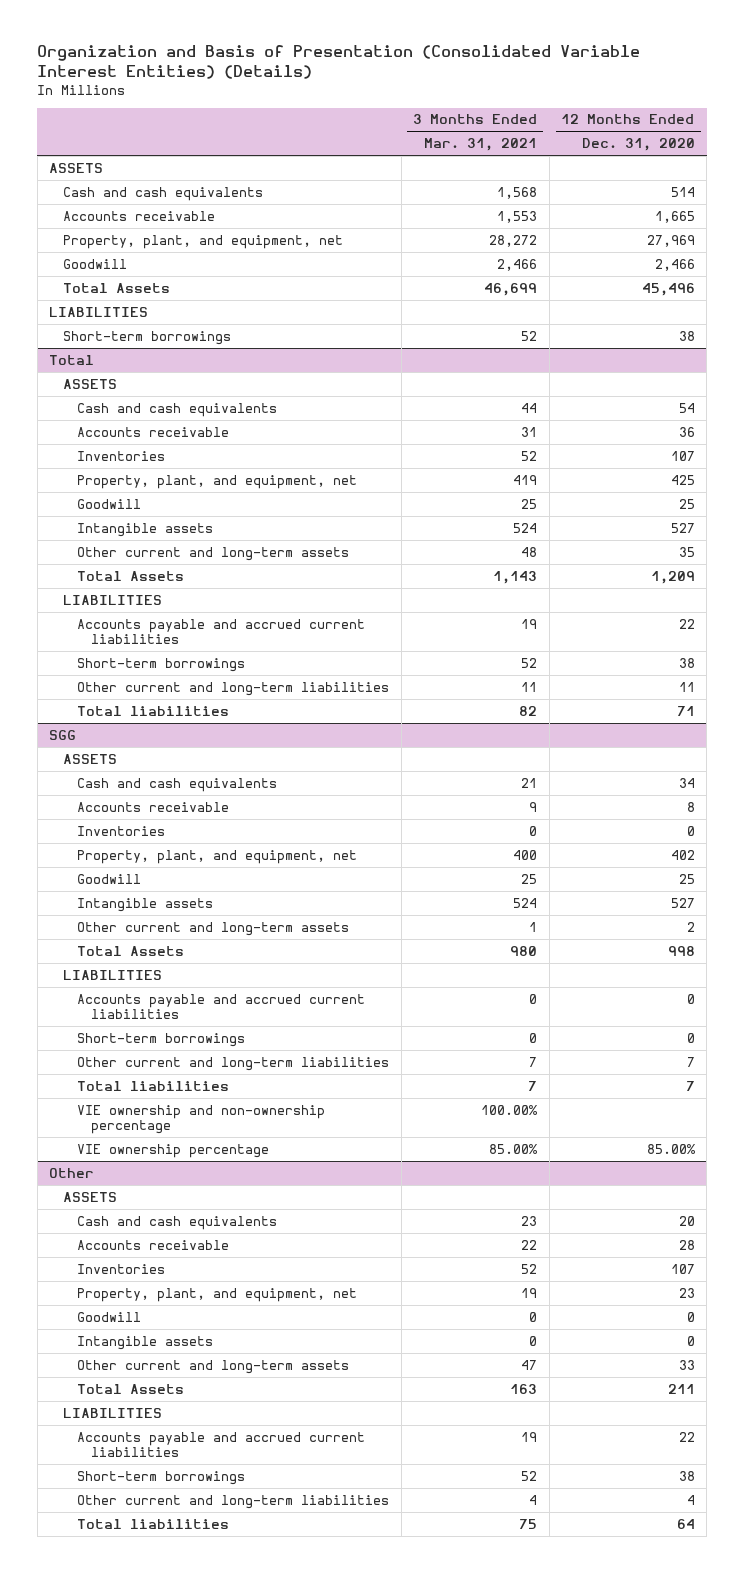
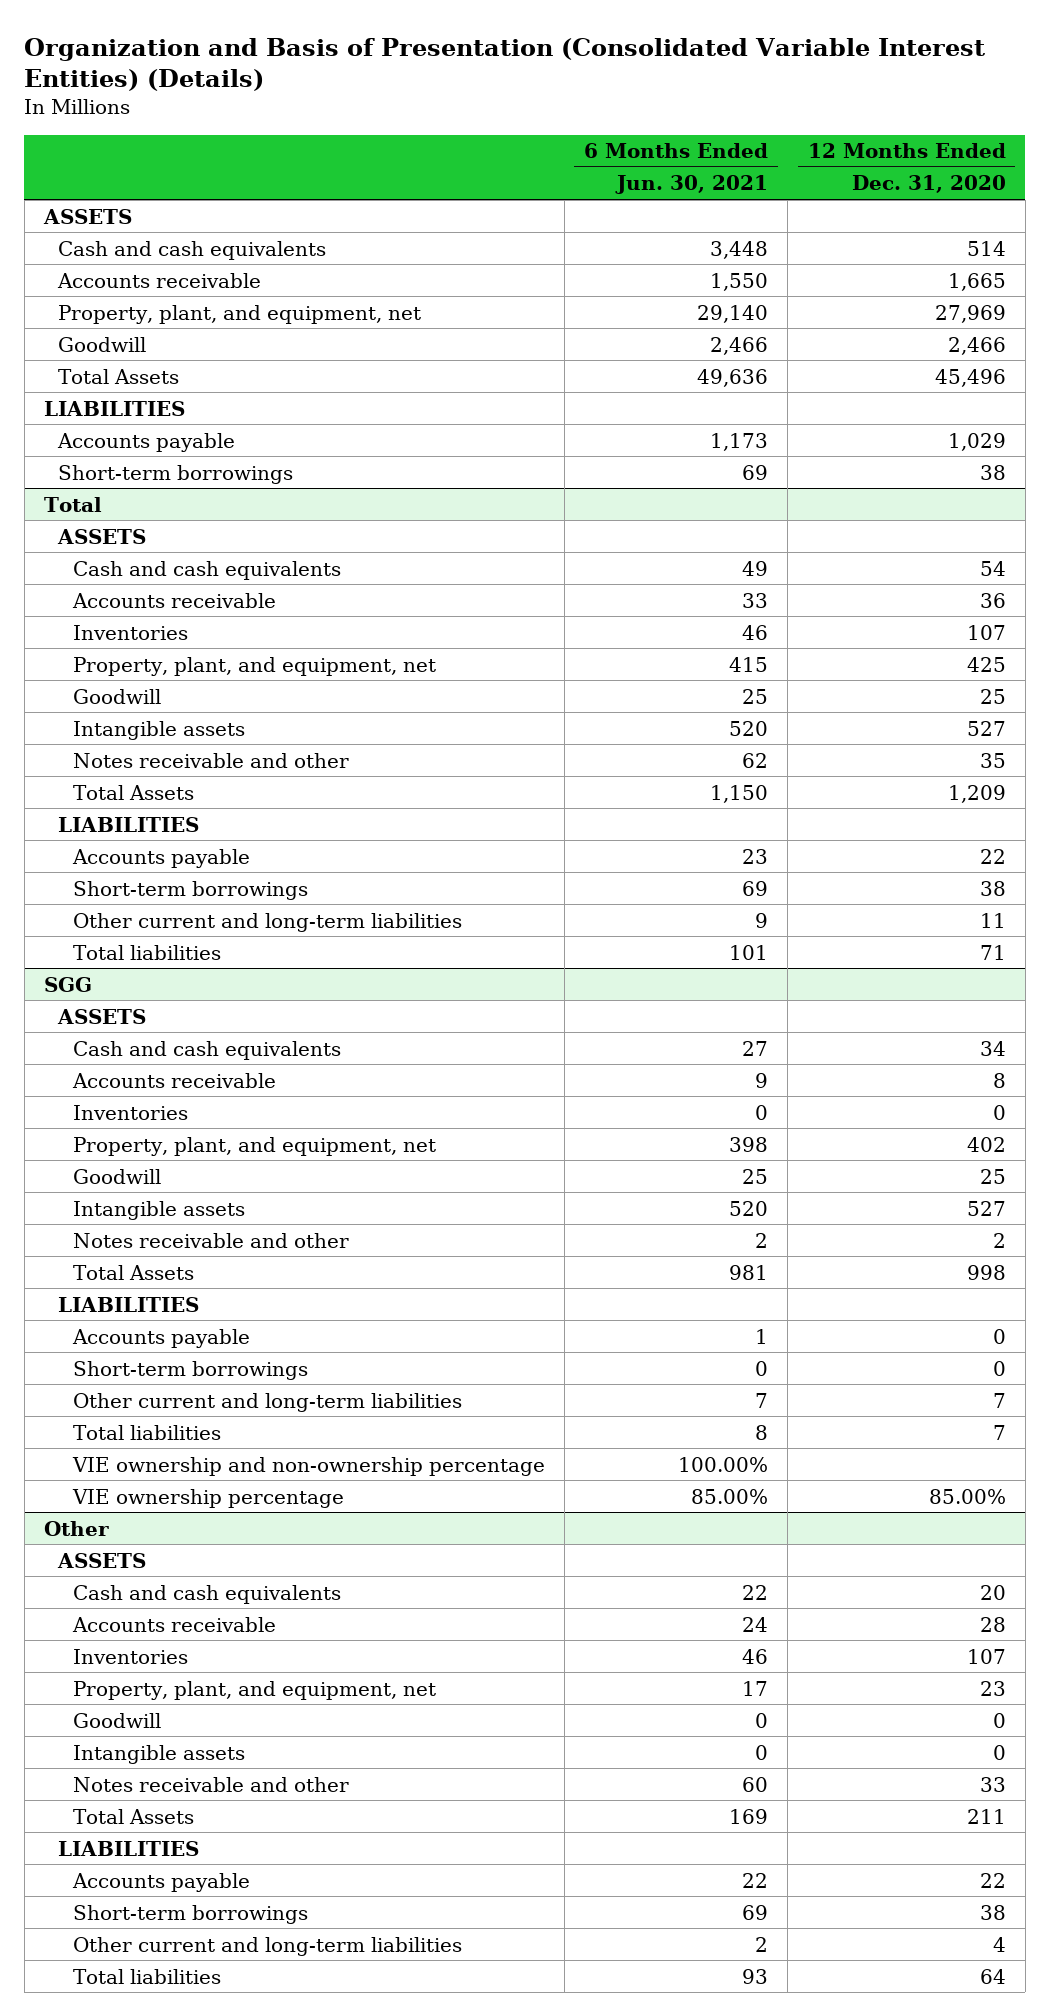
- | 3 Months Ended Mar. 31, 2021 | 12 Months Ended Dec. 31, 2020
+ | 6 Months Ended Jun. 30, 2021 | 12 Months Ended Dec. 31, 2020
+ Accounts payable | 1,173 | 1,029
@ Total
- Other current and long-term assets | 48 | 35
+ Notes receivable and other | 62 | 35
- Accounts payable and accrued current liabilities | 19 | 22
+ Accounts payable | 23 | 22
@ SGG
- Other current and long-term assets | 1 | 2
+ Notes receivable and other | 2 | 2
- Accounts payable and accrued current liabilities | 0 | 0
+ Accounts payable | 1 | 0
@ Other
- Other current and long-term assets | 47 | 33
+ Notes receivable and other | 60 | 33
- Accounts payable and accrued current liabilities | 19 | 22
+ Accounts payable | 22 | 22

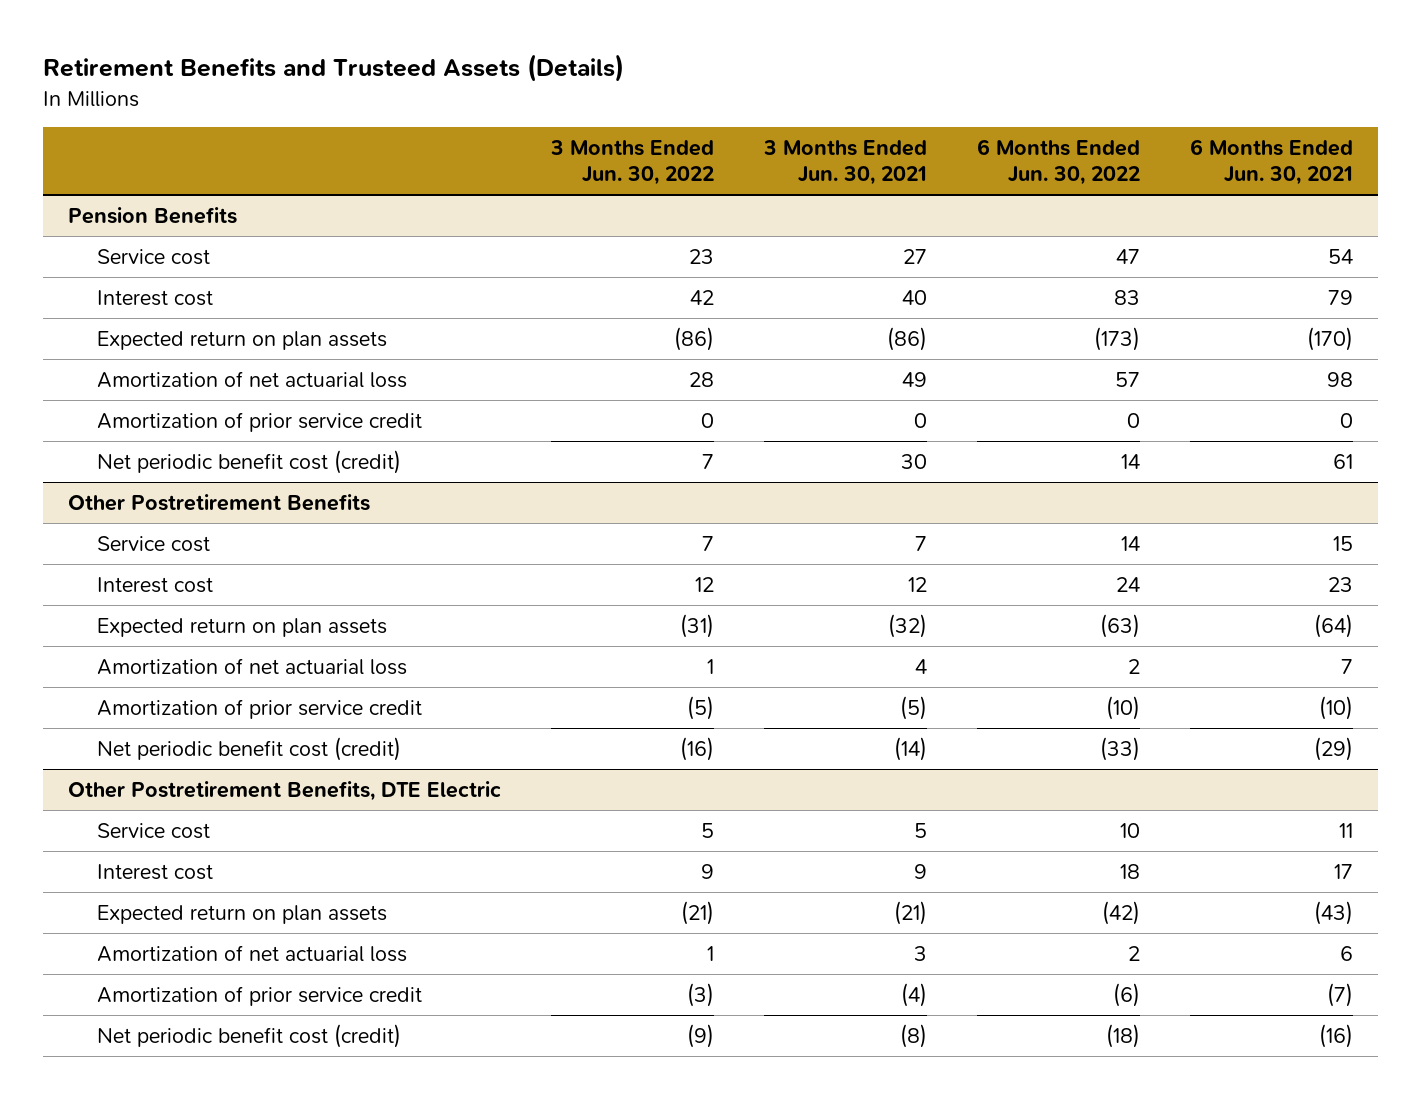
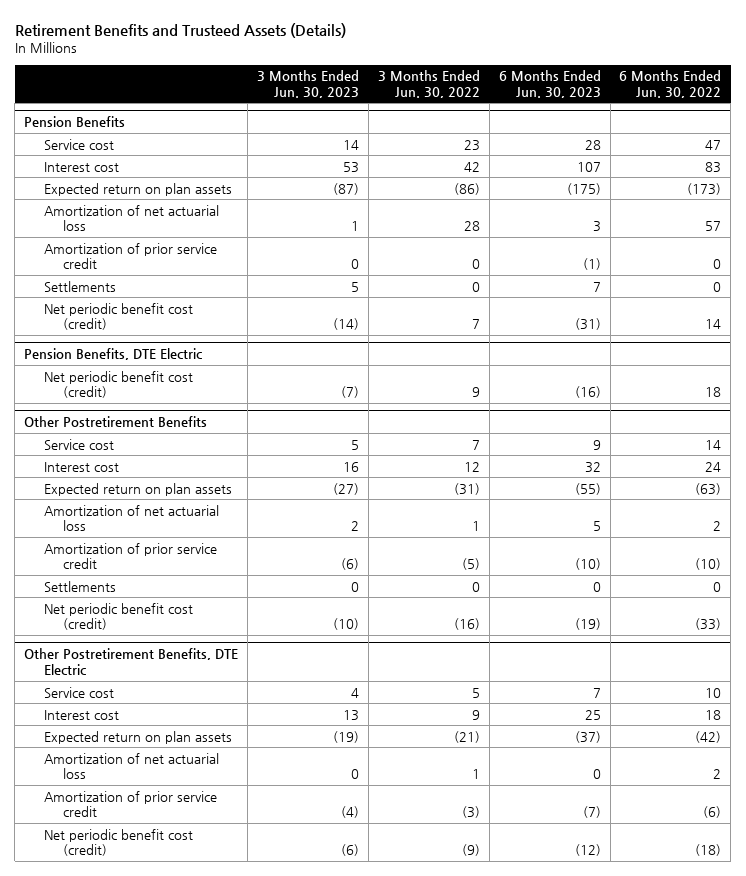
- | 3 Months Ended Jun. 30, 2022 | 3 Months Ended Jun. 30, 2021 | 6 Months Ended Jun. 30, 2022 | 6 Months Ended Jun. 30, 2021
+ | 3 Months Ended Jun. 30, 2023 | 3 Months Ended Jun. 30, 2022 | 6 Months Ended Jun. 30, 2023 | 6 Months Ended Jun. 30, 2022
@ Pension Benefits
+ Settlements | 5 | 0 | 7 | 0
+ Pension Benefits, DTE Electric
+ Net periodic benefit cost (credit) | (7) | 9 | (16) | 18
@ Other Postretirement Benefits
+ Settlements | 0 | 0 | 0 | 0

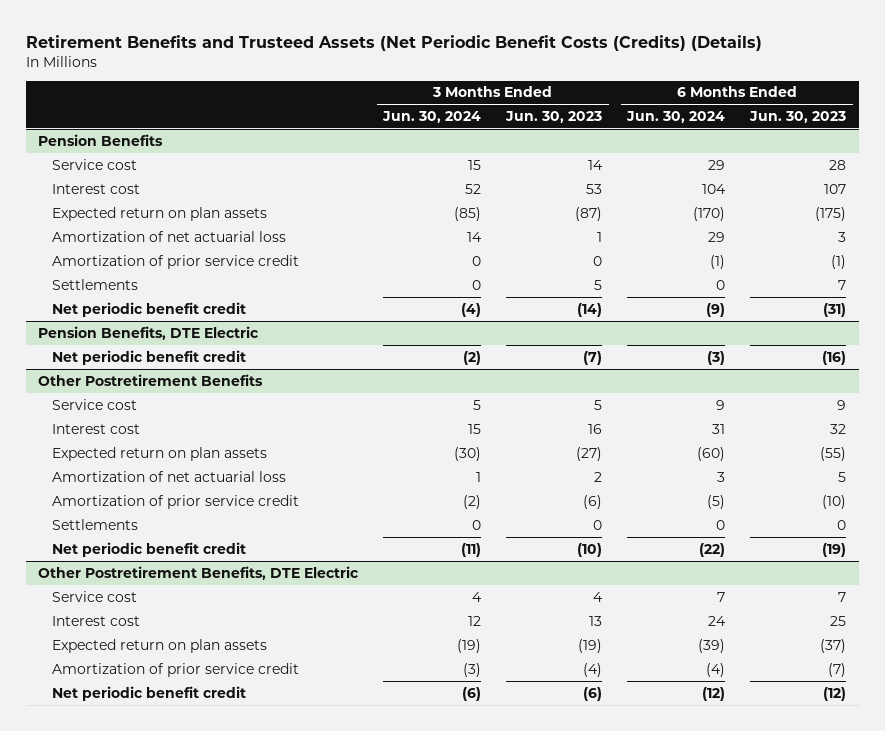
- Retirement Benefits and Trusteed Assets (Details)
+ Retirement Benefits and Trusteed Assets (Net Periodic Benefit Costs (Credits) (Details)
- | 3 Months Ended Jun. 30, 2023 | 3 Months Ended Jun. 30, 2022 | 6 Months Ended Jun. 30, 2023 | 6 Months Ended Jun. 30, 2022
+ | 3 Months Ended Jun. 30, 2024 | 3 Months Ended Jun. 30, 2023 | 6 Months Ended Jun. 30, 2024 | 6 Months Ended Jun. 30, 2023
@ Pension Benefits
- Net periodic benefit cost (credit) | (14) | 7 | (31) | 14
+ Net periodic benefit credit | (4) | (14) | (9) | (31)
@ Pension Benefits, DTE Electric
- Net periodic benefit cost (credit) | (7) | 9 | (16) | 18
+ Net periodic benefit credit | (2) | (7) | (3) | (16)
@ Other Postretirement Benefits
- Net periodic benefit cost (credit) | (10) | (16) | (19) | (33)
+ Net periodic benefit credit | (11) | (10) | (22) | (19)
@ Other Postretirement Benefits, DTE Electric
- Amortization of net actuarial loss | 0 | 1 | 0 | 2
- Net periodic benefit cost (credit) | (6) | (9) | (12) | (18)
+ Net periodic benefit credit | (6) | (6) | (12) | (12)

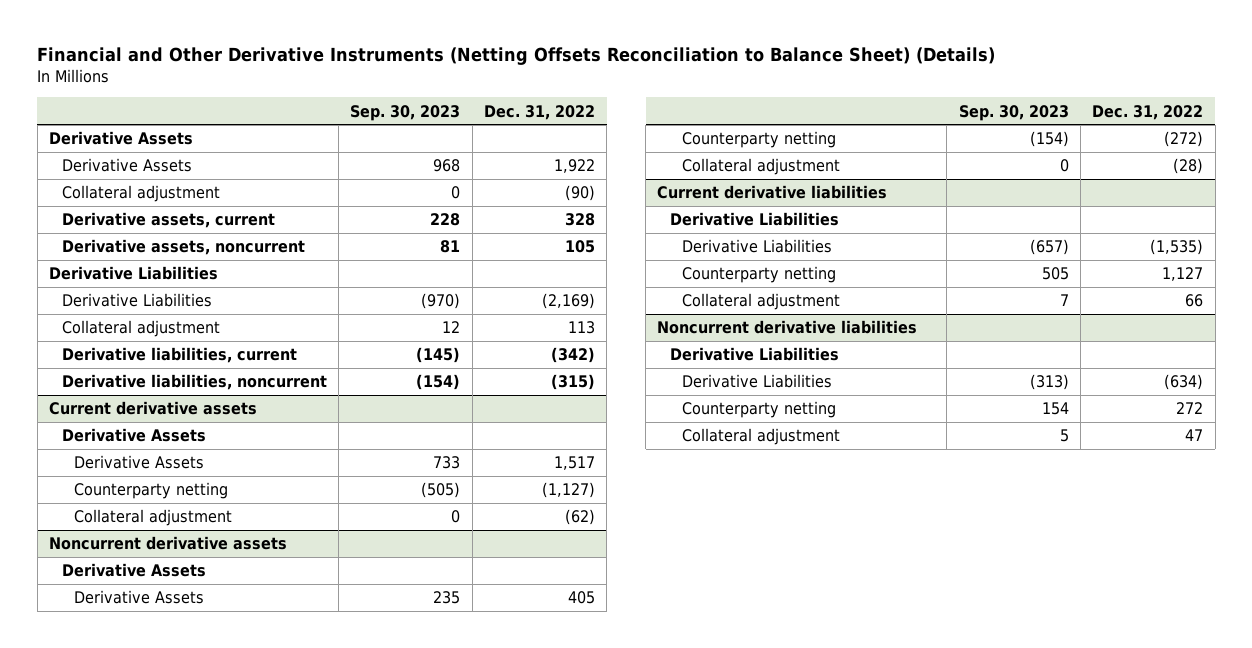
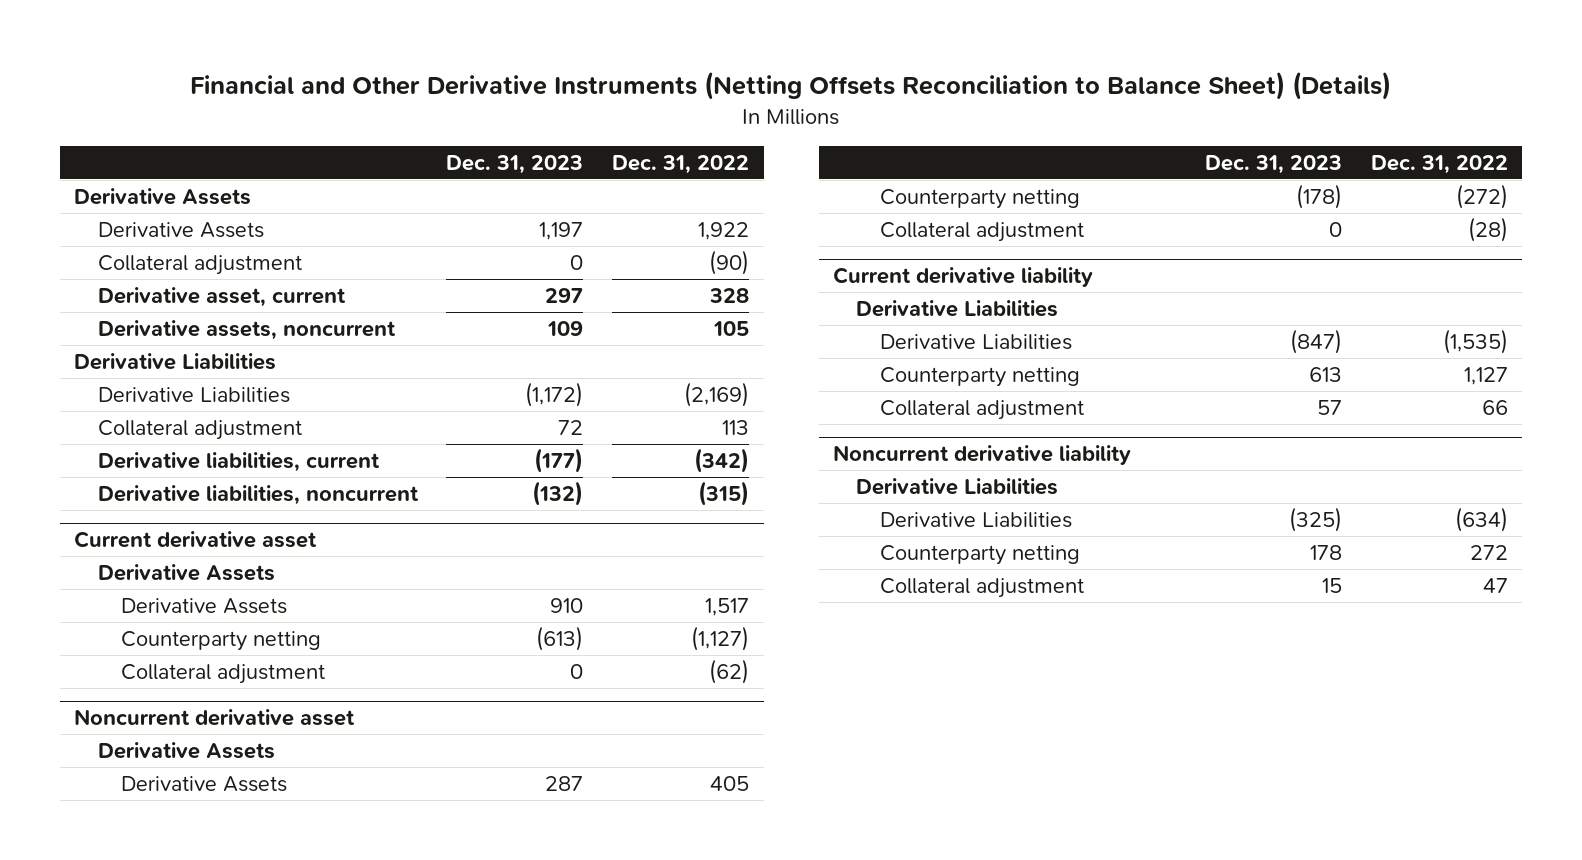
- | Sep. 30, 2023 | Dec. 31, 2022
+ | Dec. 31, 2023 | Dec. 31, 2022
- Derivative assets, current | 228 | 328
+ Derivative asset, current | 297 | 328
- Current derivative assets
+ Current derivative asset
- Noncurrent derivative assets
+ Noncurrent derivative asset
- Current derivative liabilities
+ Current derivative liability
- Noncurrent derivative liabilities
+ Noncurrent derivative liability

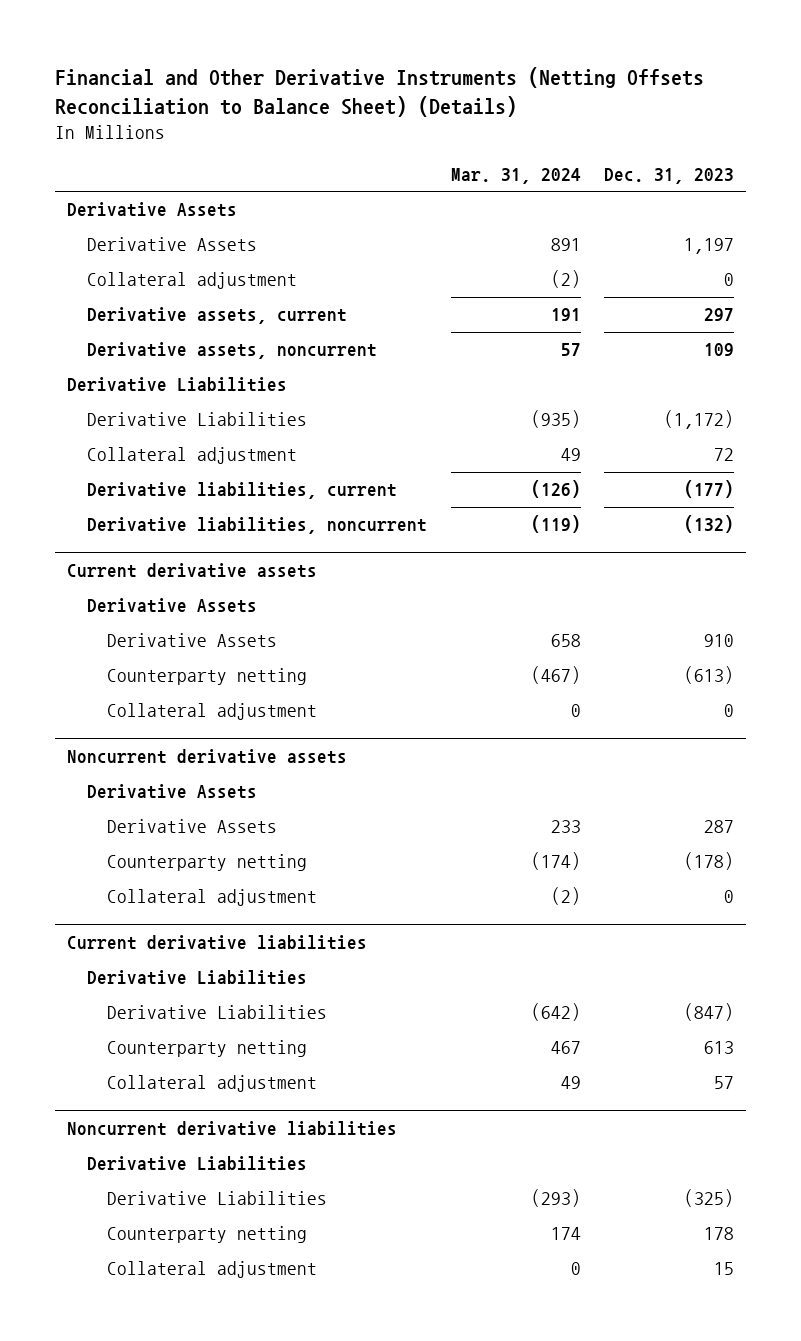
- | Dec. 31, 2023 | Dec. 31, 2022
+ | Mar. 31, 2024 | Dec. 31, 2023
- Derivative asset, current | 297 | 328
+ Derivative assets, current | 191 | 297
- Current derivative asset
+ Current derivative assets
- Noncurrent derivative asset
+ Noncurrent derivative assets
- Current derivative liability
+ Current derivative liabilities
- Noncurrent derivative liability
+ Noncurrent derivative liabilities

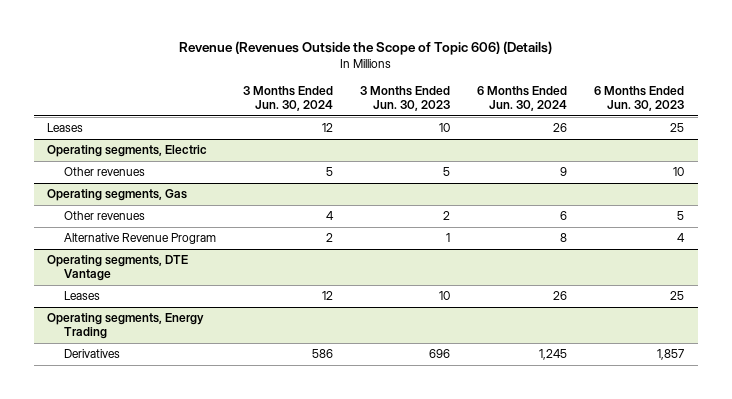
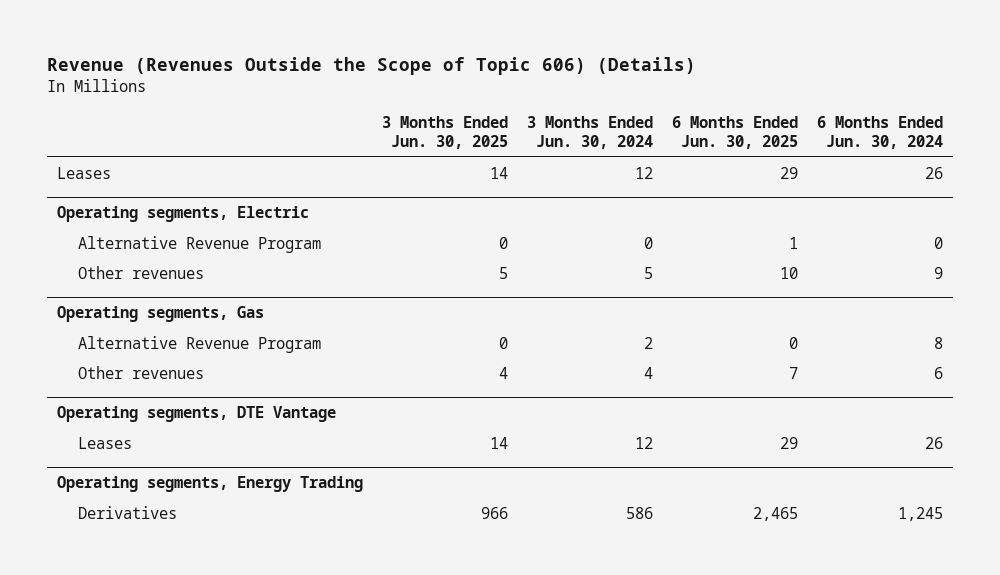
- | 3 Months Ended Jun. 30, 2024 | 3 Months Ended Jun. 30, 2023 | 6 Months Ended Jun. 30, 2024 | 6 Months Ended Jun. 30, 2023
+ | 3 Months Ended Jun. 30, 2025 | 3 Months Ended Jun. 30, 2024 | 6 Months Ended Jun. 30, 2025 | 6 Months Ended Jun. 30, 2024
@ Operating segments, Electric
+ Alternative Revenue Program | 0 | 0 | 1 | 0
@ Operating segments, Gas
moved down: Other revenues | 4 | 4 | 7 | 6

